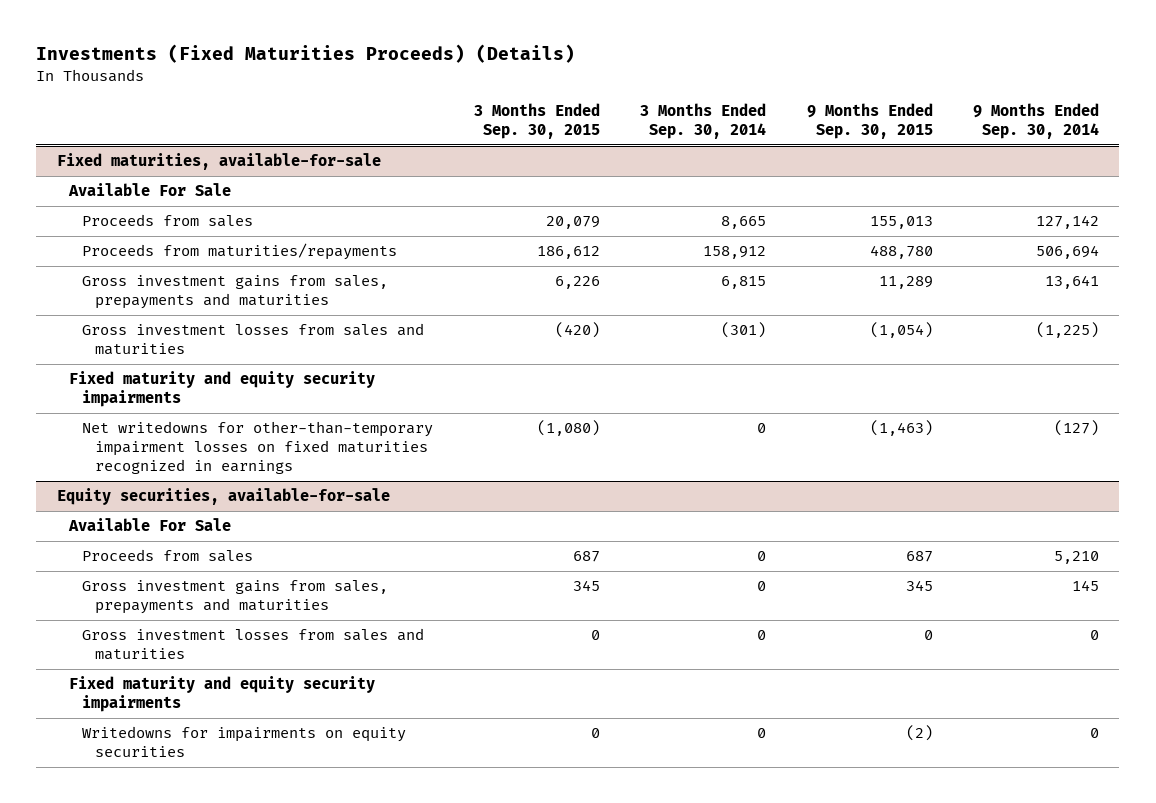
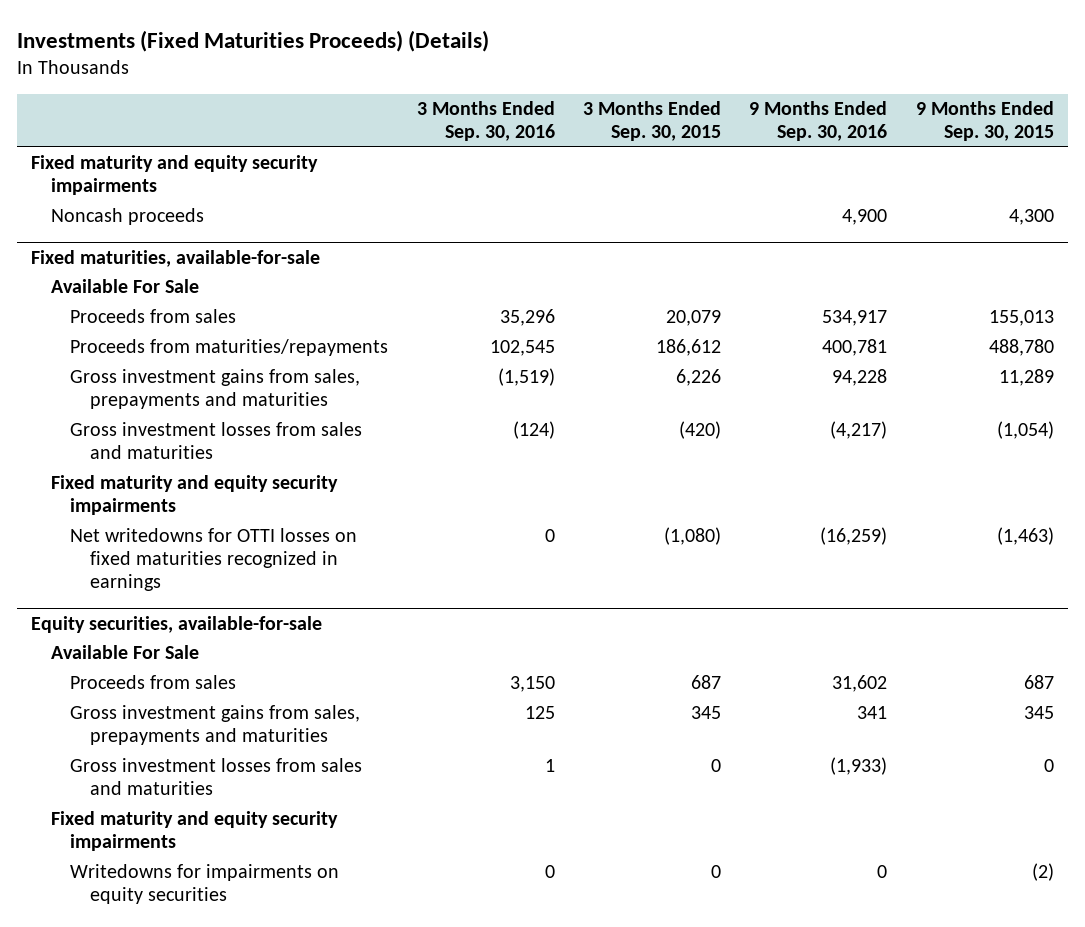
- | 3 Months Ended Sep. 30, 2015 | 3 Months Ended Sep. 30, 2014 | 9 Months Ended Sep. 30, 2015 | 9 Months Ended Sep. 30, 2014
+ | 3 Months Ended Sep. 30, 2016 | 3 Months Ended Sep. 30, 2015 | 9 Months Ended Sep. 30, 2016 | 9 Months Ended Sep. 30, 2015
+ Fixed maturity and equity security impairments
+ Noncash proceeds | | | 4,900 | 4,300
@ Fixed maturities, available-for-sale
- Net writedowns for other-than-temporary impairment losses on fixed maturities recognized in earnings | (1,080) | 0 | (1,463) | (127)
+ Net writedowns for OTTI losses on fixed maturities recognized in earnings | 0 | (1,080) | (16,259) | (1,463)

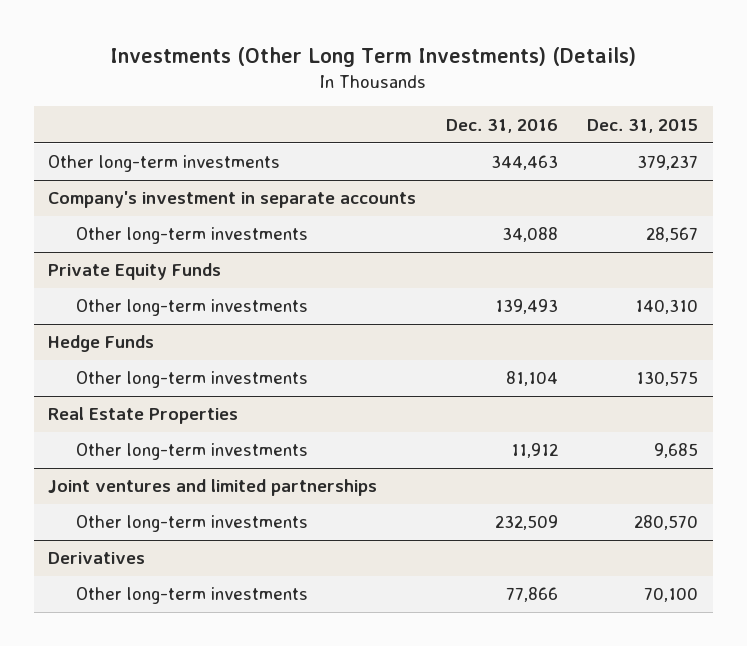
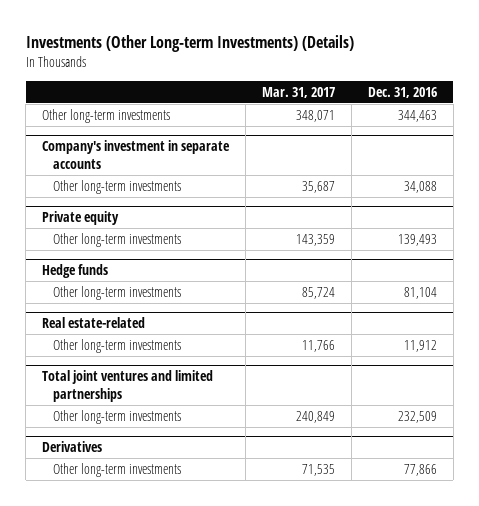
- Investments (Other Long Term Investments) (Details)
+ Investments (Other Long-term Investments) (Details)
- | Dec. 31, 2016 | Dec. 31, 2015
+ | Mar. 31, 2017 | Dec. 31, 2016
- Private Equity Funds
+ Private equity
- Hedge Funds
+ Hedge funds
- Real Estate Properties
+ Real estate-related
- Joint ventures and limited partnerships
+ Total joint ventures and limited partnerships

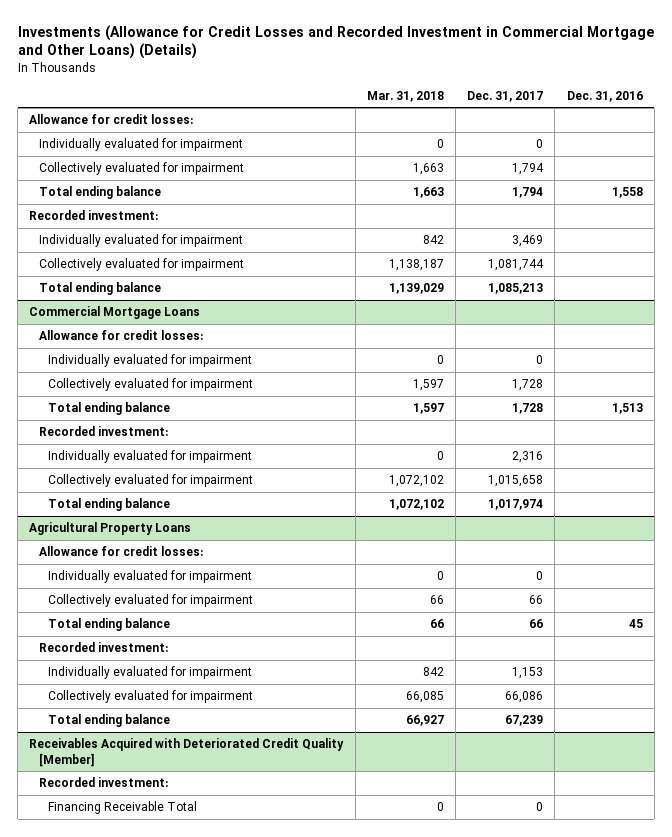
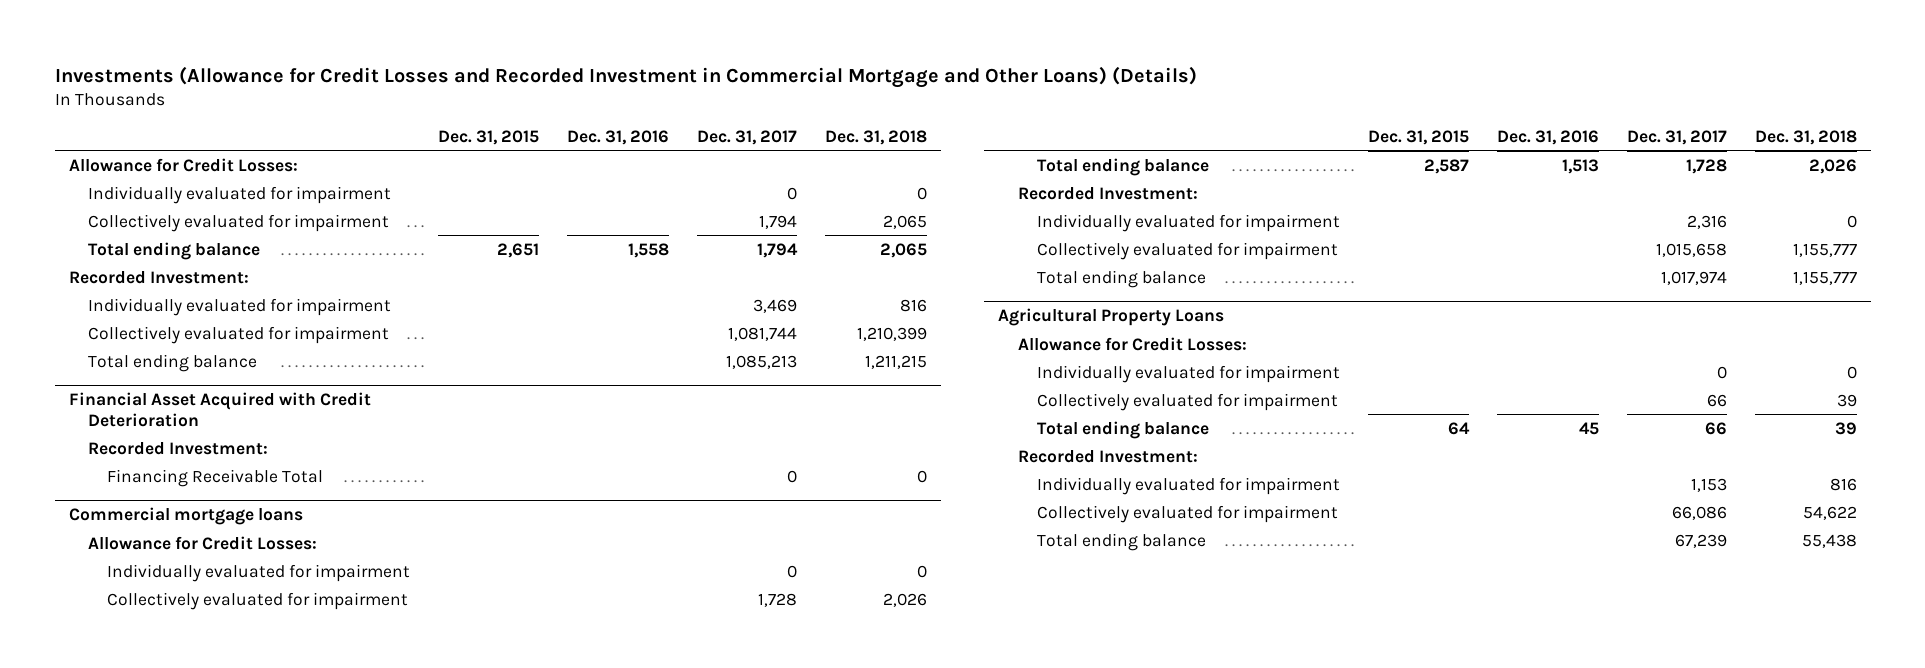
- | Mar. 31, 2018 | Dec. 31, 2017 | Dec. 31, 2016
+ | Dec. 31, 2015 | Dec. 31, 2016 | Dec. 31, 2017 | Dec. 31, 2018
- Allowance for credit losses:
+ Allowance for Credit Losses:
- Recorded investment:
+ Recorded Investment:
- Commercial Mortgage Loans
- Allowance for credit losses:
+ Financial Asset Acquired with Credit Deterioration
+ Recorded Investment:
+ Financing Receivable Total | | | 0 | 0
+ Commercial mortgage loans
+ Allowance for Credit Losses:
- Recorded investment:
+ Recorded Investment:
@ Agricultural Property Loans
- Allowance for credit losses:
+ Allowance for Credit Losses:
- Recorded investment:
+ Recorded Investment:
- Receivables Acquired with Deteriorated Credit Quality [Member]
- Recorded investment:
- Financing Receivable Total | 0 | 0 |

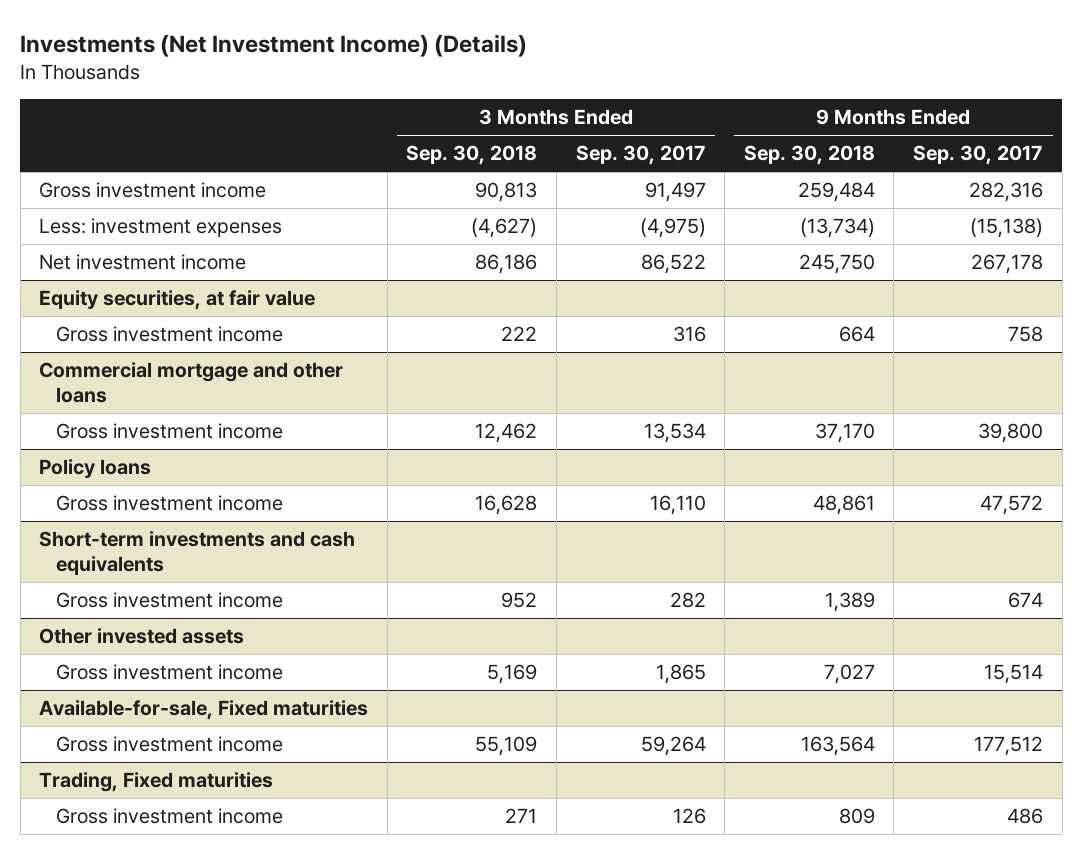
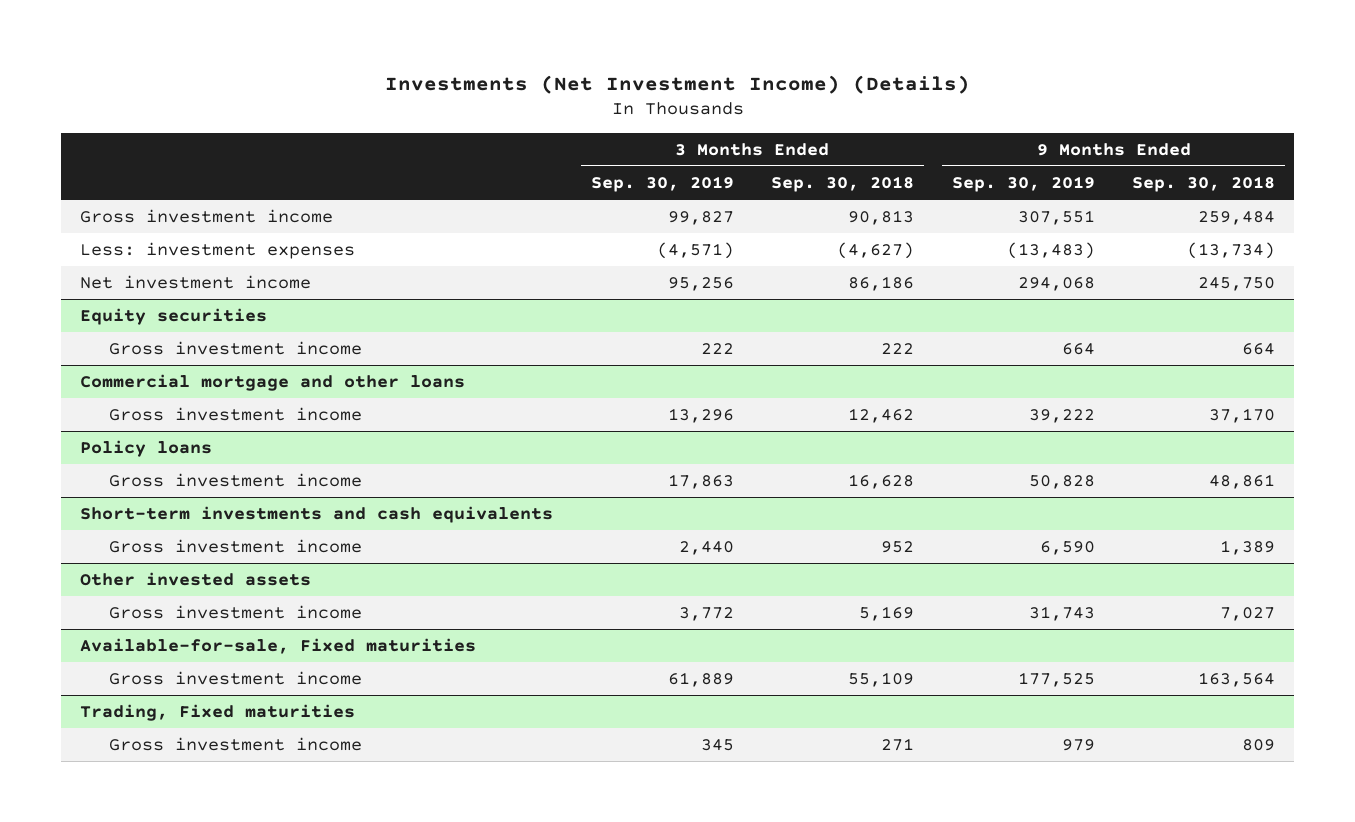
- | 3 Months Ended Sep. 30, 2018 | 3 Months Ended Sep. 30, 2017 | 9 Months Ended Sep. 30, 2018 | 9 Months Ended Sep. 30, 2017
+ | 3 Months Ended Sep. 30, 2019 | 3 Months Ended Sep. 30, 2018 | 9 Months Ended Sep. 30, 2019 | 9 Months Ended Sep. 30, 2018
- Equity securities, at fair value
+ Equity securities

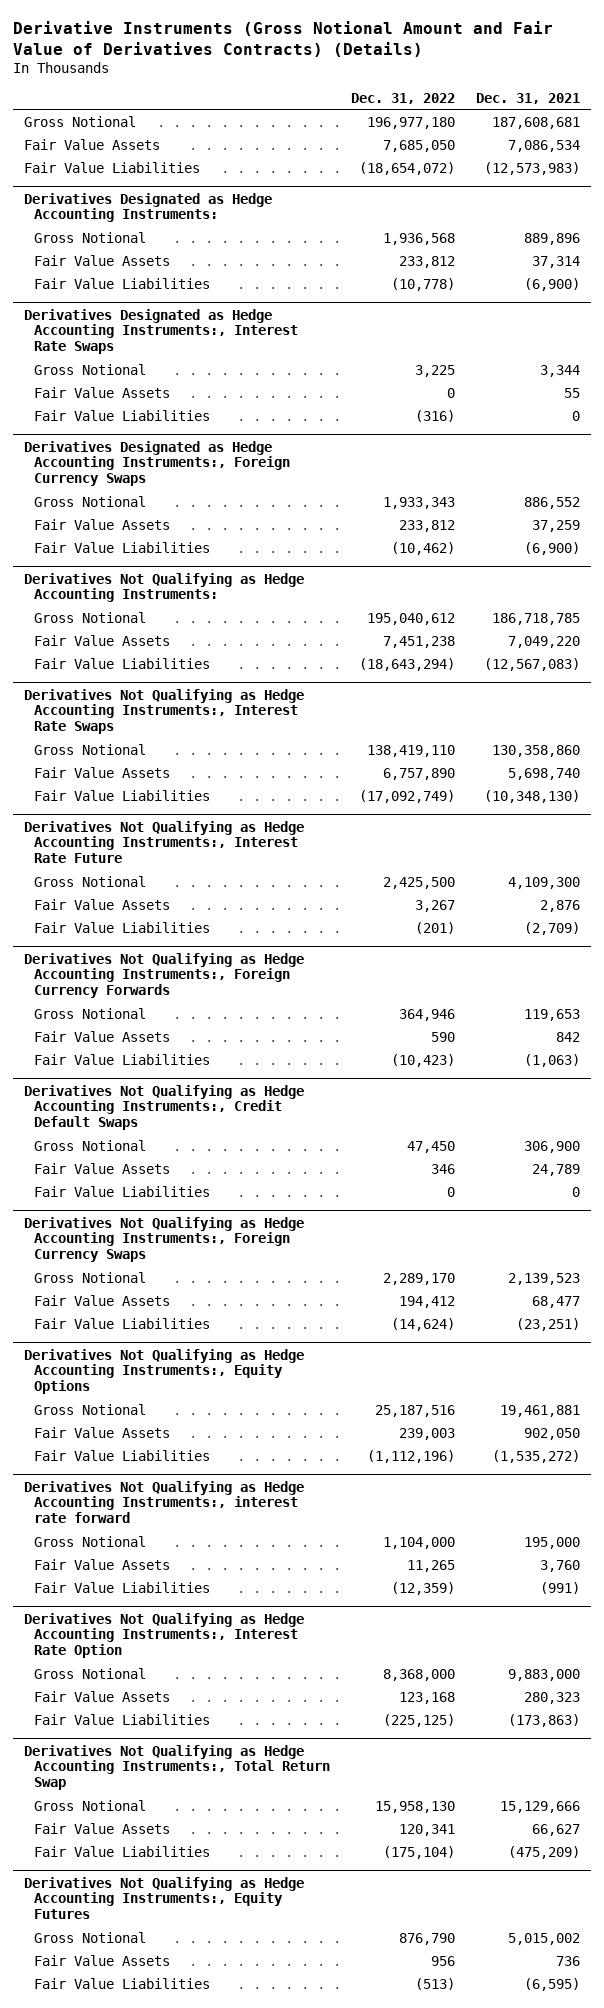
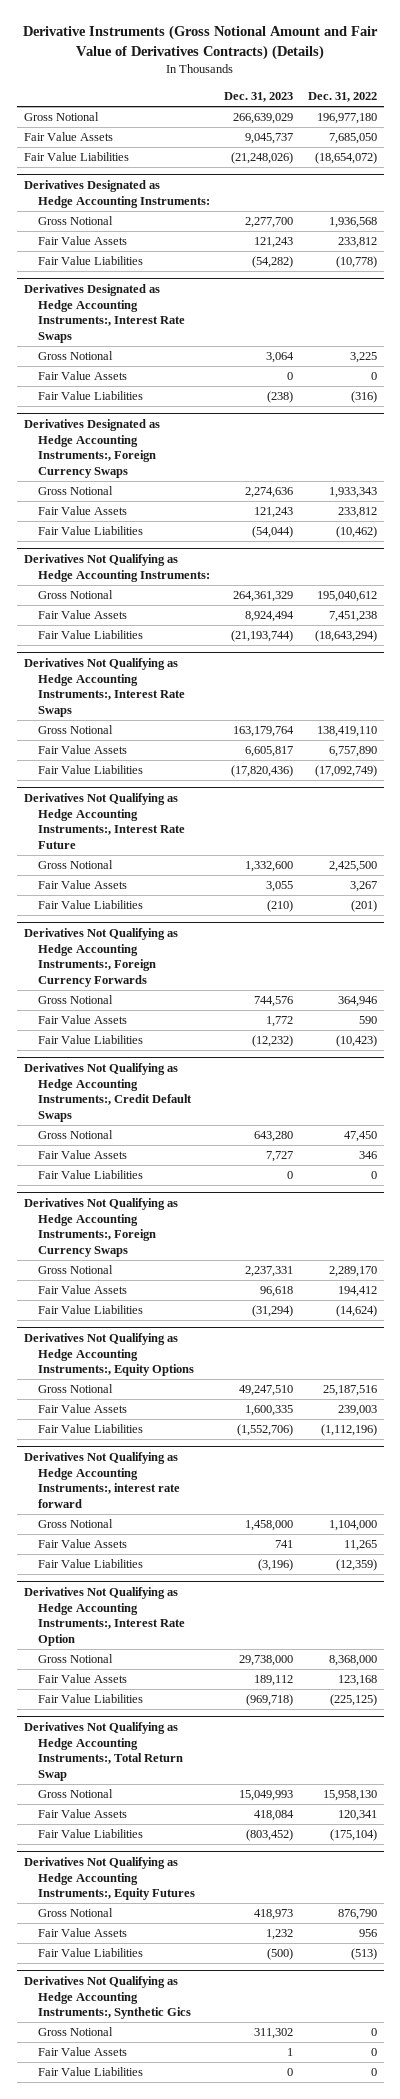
- | Dec. 31, 2022 | Dec. 31, 2021
+ | Dec. 31, 2023 | Dec. 31, 2022
+ Derivatives Not Qualifying as Hedge Accounting Instruments:, Synthetic Gics
+ Gross Notional | 311,302 | 0
+ Fair Value Assets | 1 | 0
+ Fair Value Liabilities | 0 | 0

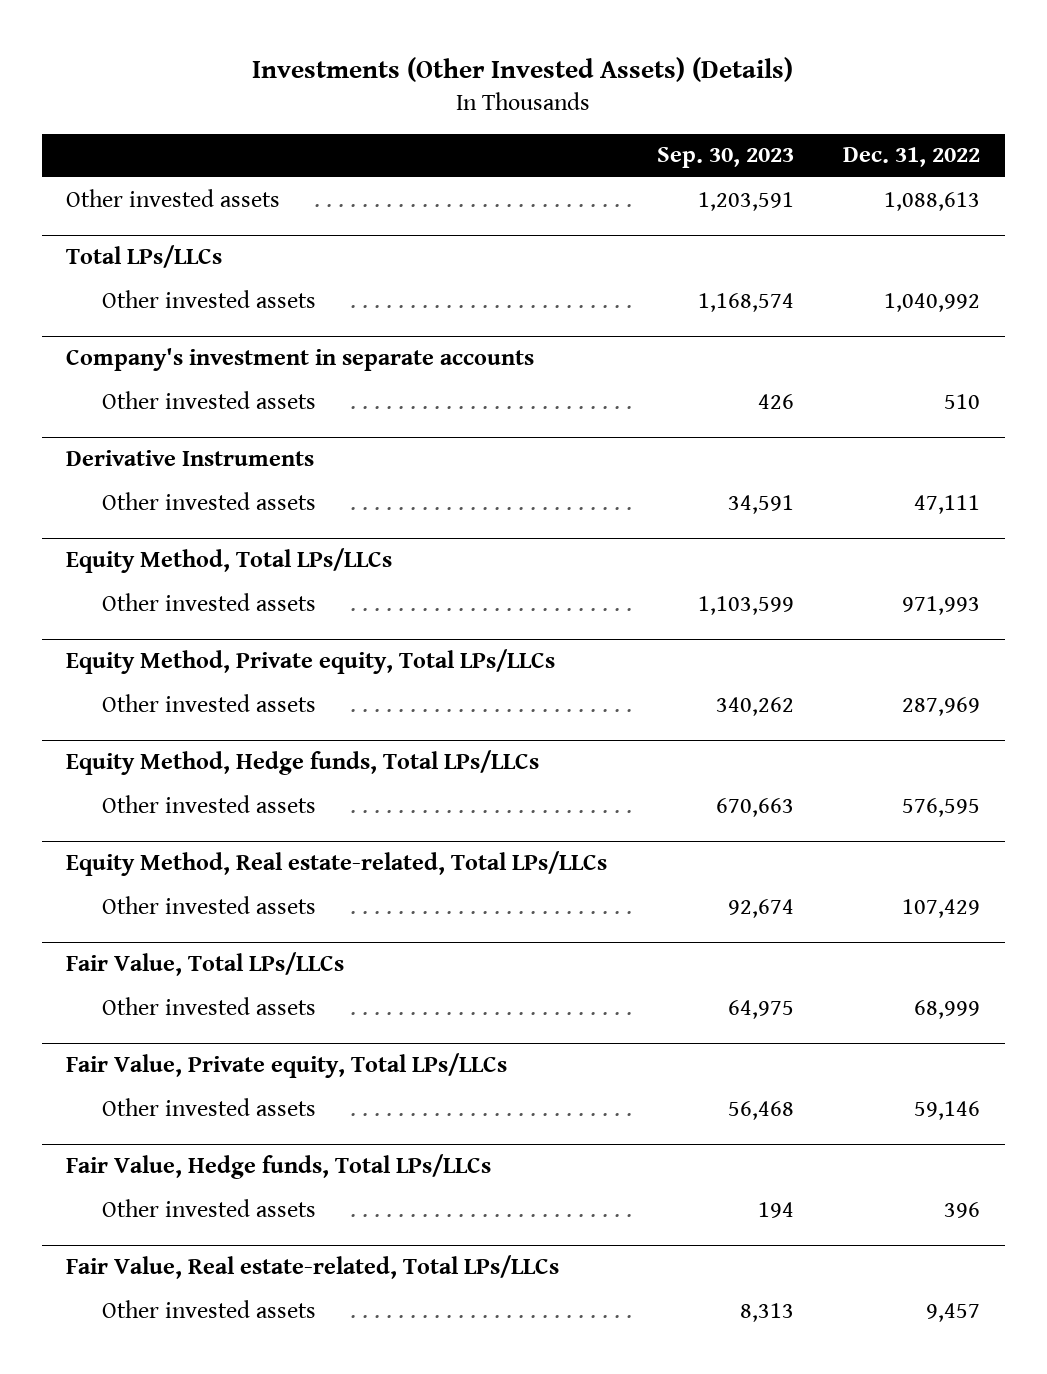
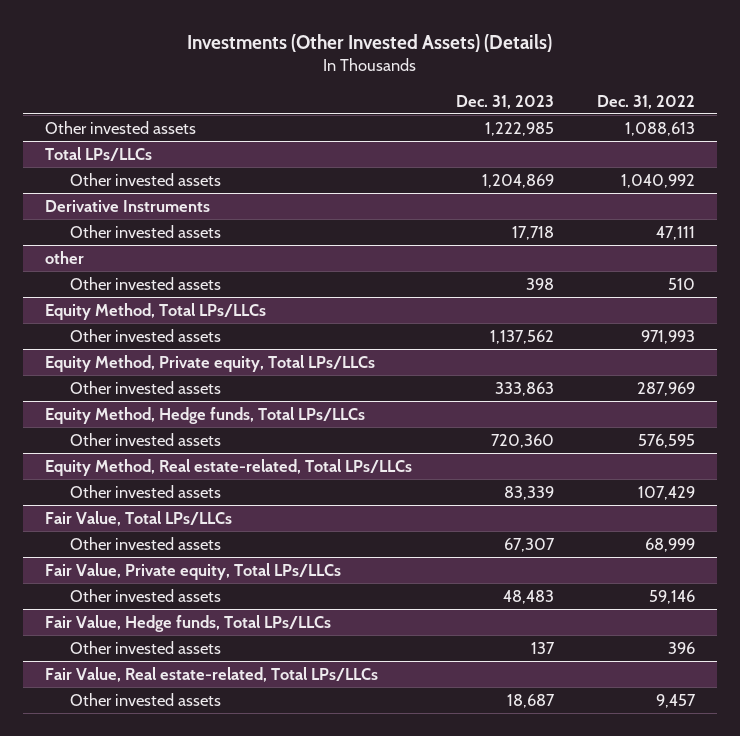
- | Sep. 30, 2023 | Dec. 31, 2022
+ | Dec. 31, 2023 | Dec. 31, 2022
- Company's investment in separate accounts
- Other invested assets | 426 | 510
+ other
+ Other invested assets | 398 | 510

